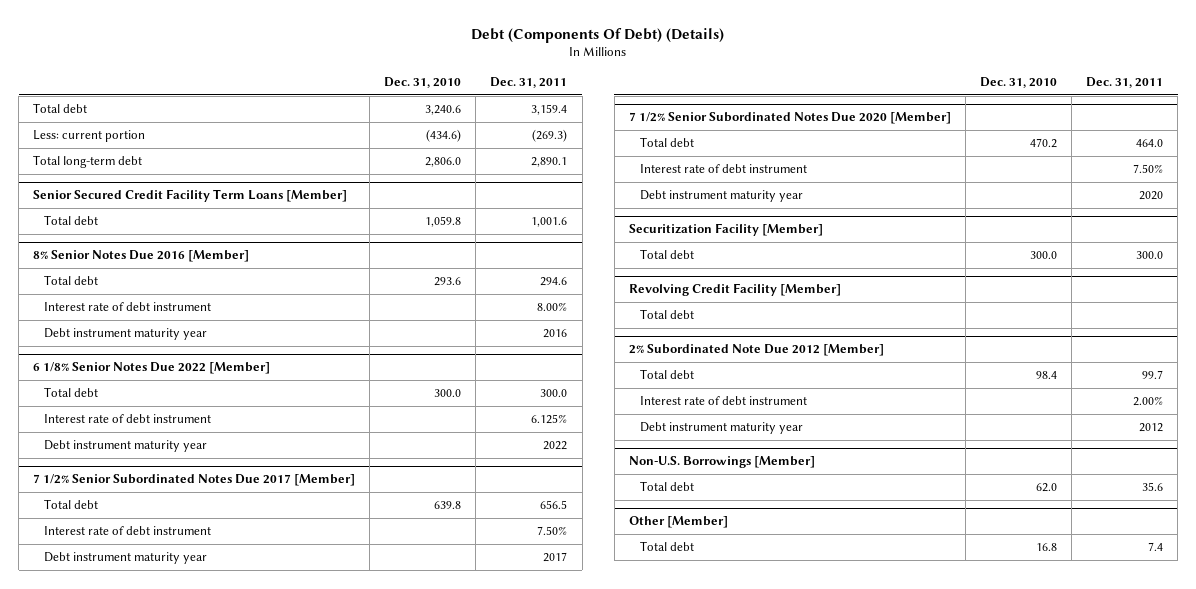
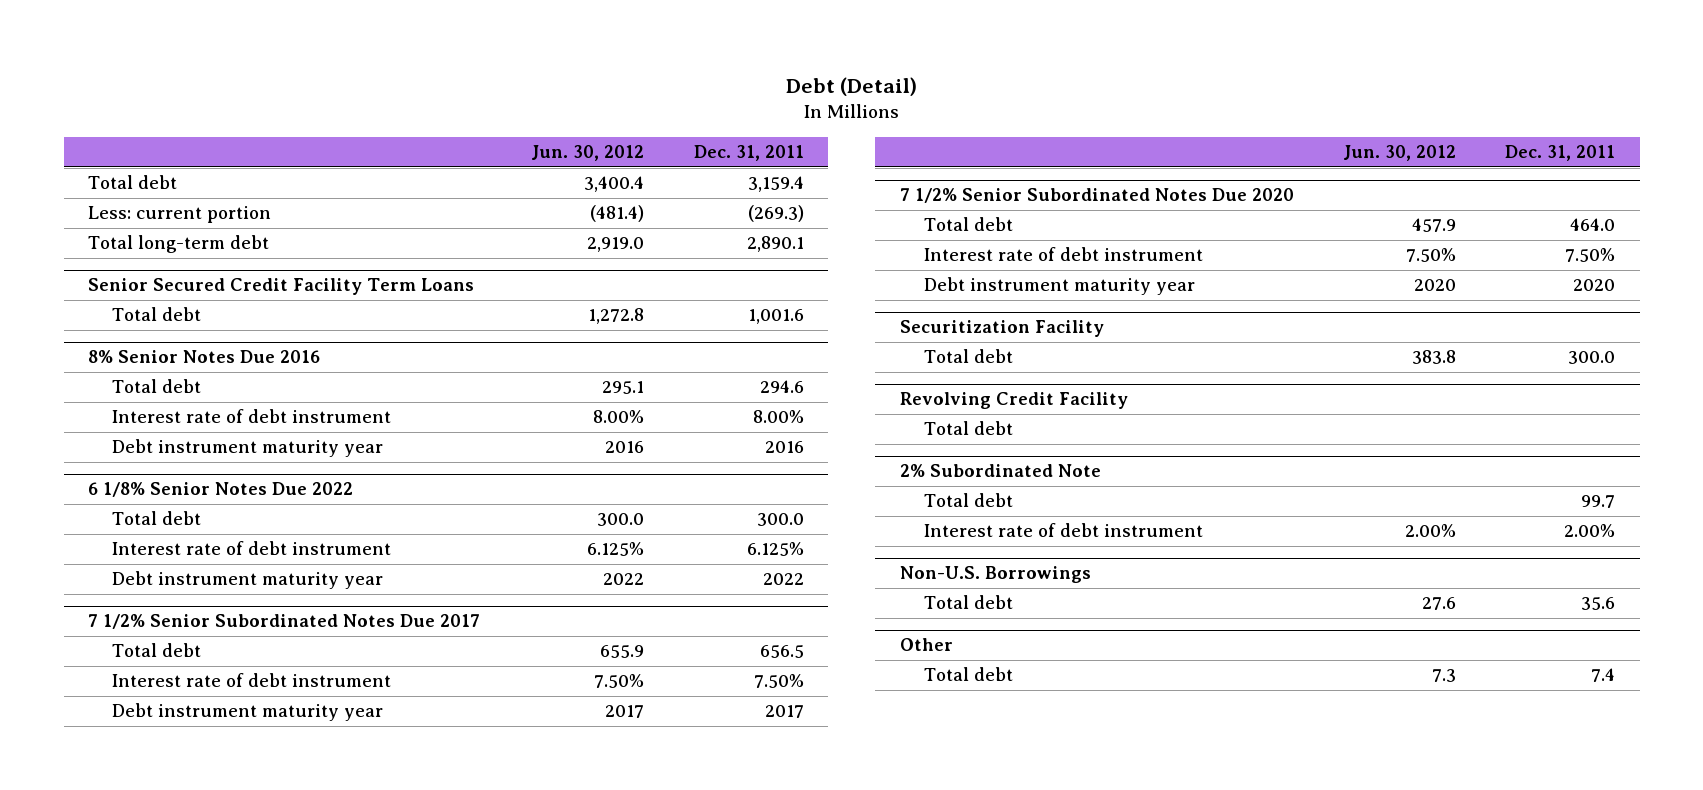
- Debt (Components Of Debt) (Details)
+ Debt (Detail)
- | Dec. 31, 2010 | Dec. 31, 2011
+ | Jun. 30, 2012 | Dec. 31, 2011
- Senior Secured Credit Facility Term Loans [Member]
+ Senior Secured Credit Facility Term Loans
- 8% Senior Notes Due 2016 [Member]
+ 8% Senior Notes Due 2016
- 6 1/8% Senior Notes Due 2022 [Member]
+ 6 1/8% Senior Notes Due 2022
- 7 1/2% Senior Subordinated Notes Due 2017 [Member]
+ 7 1/2% Senior Subordinated Notes Due 2017
- 7 1/2% Senior Subordinated Notes Due 2020 [Member]
+ 7 1/2% Senior Subordinated Notes Due 2020
- Securitization Facility [Member]
+ Securitization Facility
- Revolving Credit Facility [Member]
+ Revolving Credit Facility
- 2% Subordinated Note Due 2012 [Member]
+ 2% Subordinated Note
- Debt instrument maturity year | | 2012
- Non-U.S. Borrowings [Member]
+ Non-U.S. Borrowings
- Other [Member]
+ Other

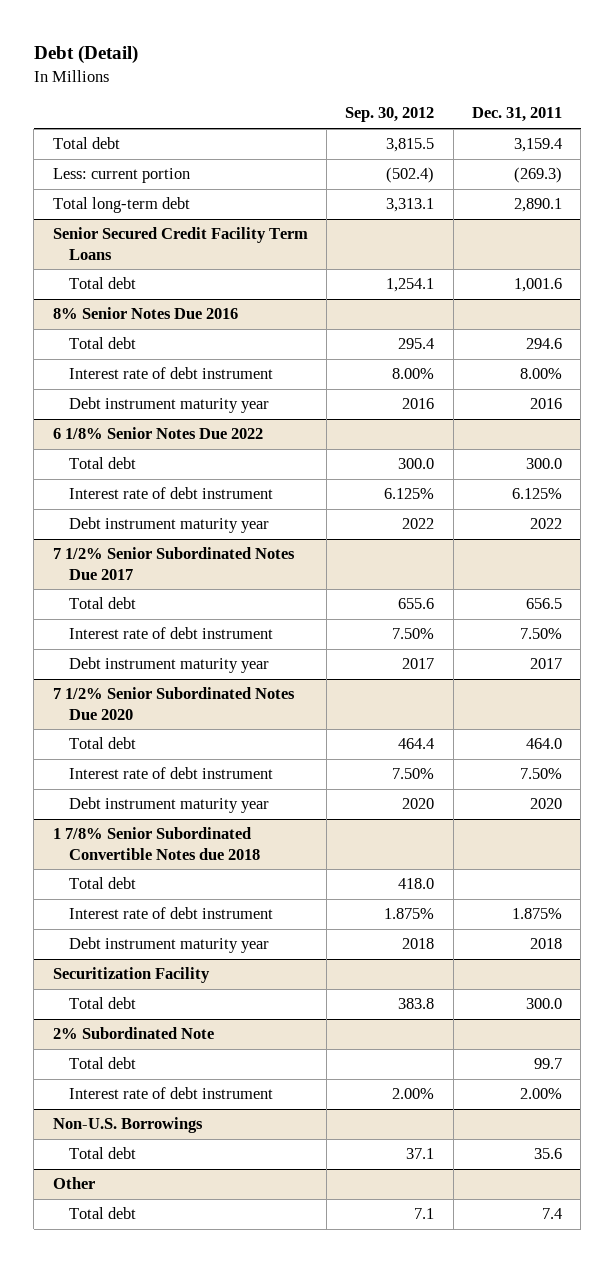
- | Jun. 30, 2012 | Dec. 31, 2011
+ | Sep. 30, 2012 | Dec. 31, 2011
+ 1 7/8% Senior Subordinated Convertible Notes due 2018
+ Total debt | 418.0 |
+ Interest rate of debt instrument | 1.875% | 1.875%
+ Debt instrument maturity year | 2018 | 2018
- Revolving Credit Facility
- Total debt

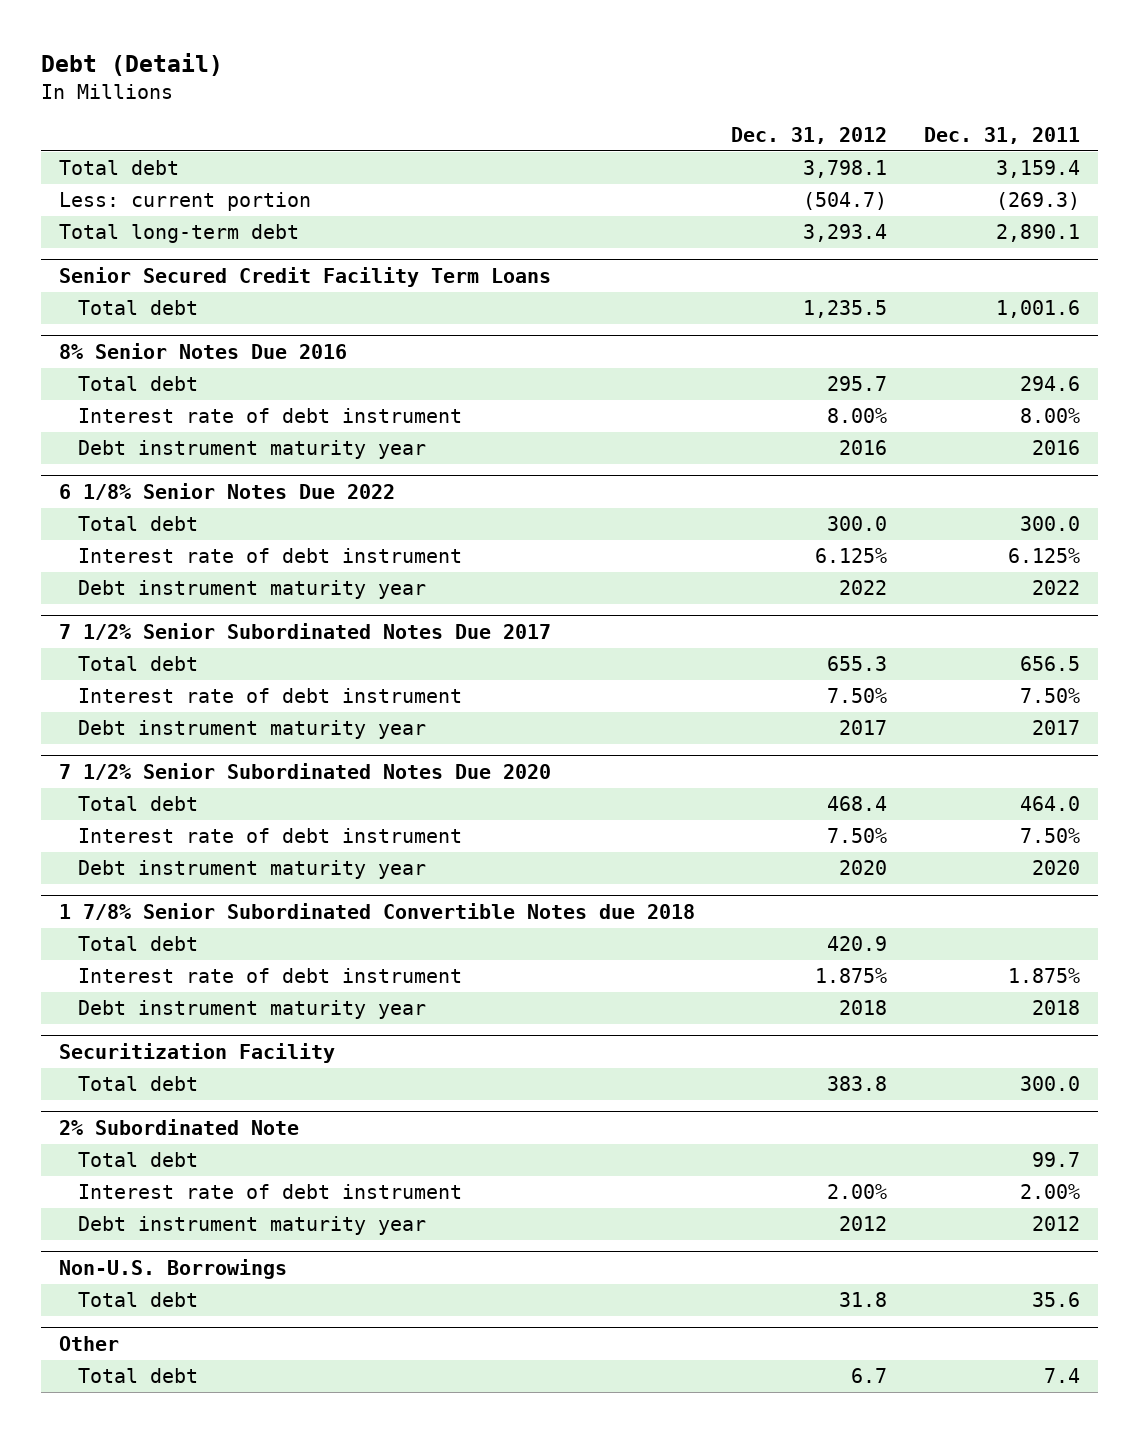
- | Sep. 30, 2012 | Dec. 31, 2011
+ | Dec. 31, 2012 | Dec. 31, 2011
@ 2% Subordinated Note
+ Debt instrument maturity year | 2012 | 2012

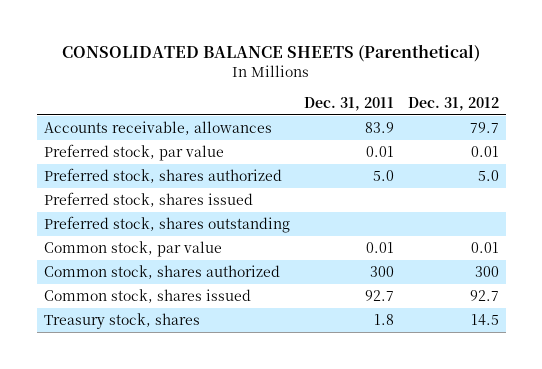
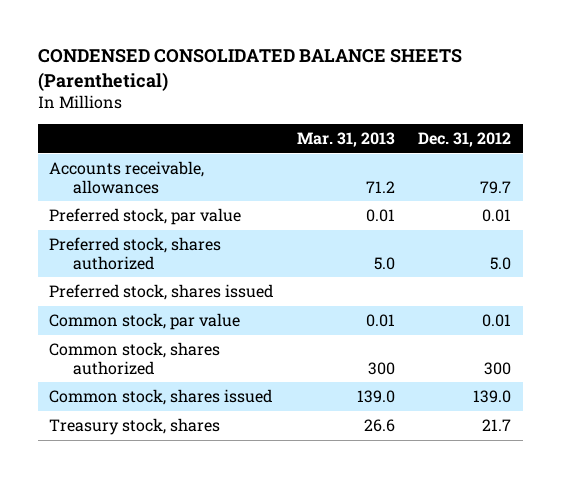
- CONSOLIDATED BALANCE SHEETS (Parenthetical)
+ CONDENSED CONSOLIDATED BALANCE SHEETS (Parenthetical)
- | Dec. 31, 2011 | Dec. 31, 2012
+ | Mar. 31, 2013 | Dec. 31, 2012
- Preferred stock, shares outstanding
- Common stock, shares issued | 92.7 | 92.7
- Treasury stock, shares | 1.8 | 14.5
+ Common stock, shares issued | 139.0 | 139.0
+ Treasury stock, shares | 26.6 | 21.7

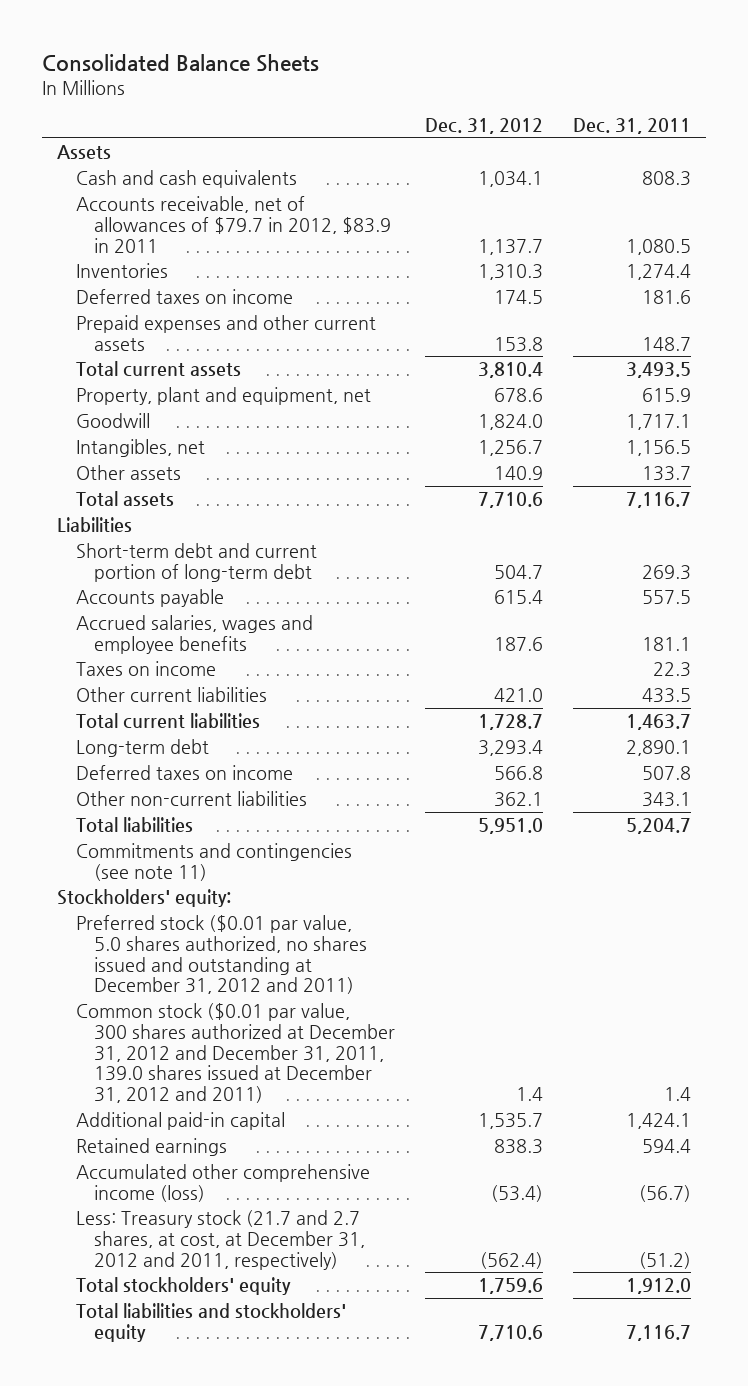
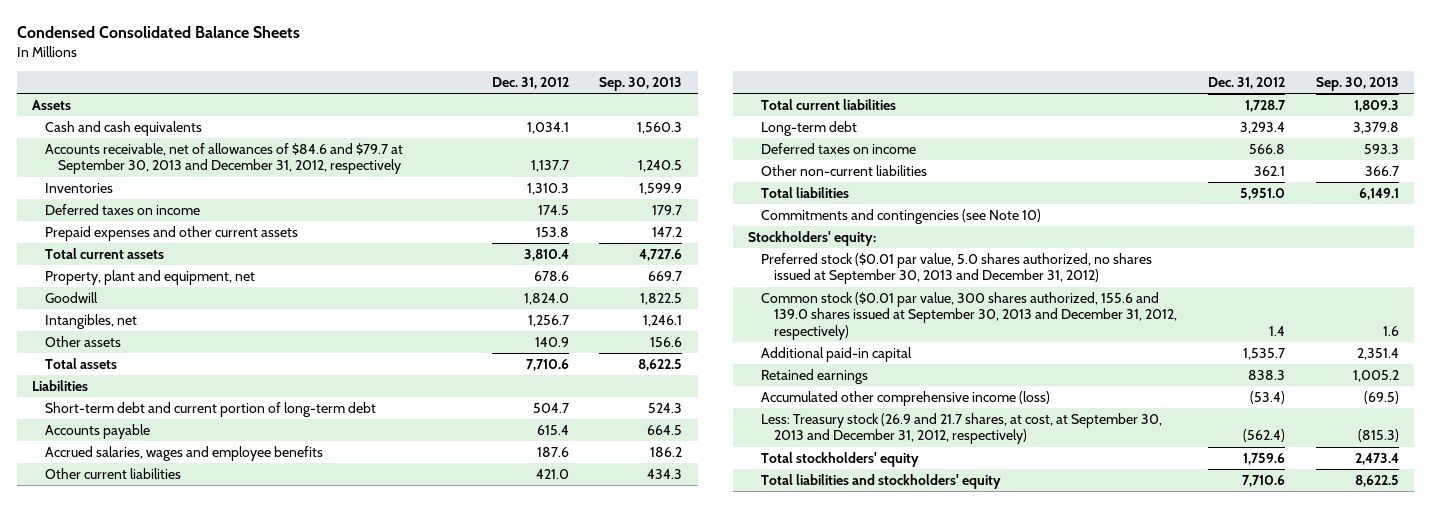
- Consolidated Balance Sheets
+ Condensed Consolidated Balance Sheets
- | Dec. 31, 2012 | Dec. 31, 2011
+ | Dec. 31, 2012 | Sep. 30, 2013
- Accounts receivable, net of allowances of $79.7 in 2012, $83.9 in 2011 | 1,137.7 | 1,080.5
+ Accounts receivable, net of allowances of $84.6 and $79.7 at September 30, 2013 and December 31, 2012, respectively | 1,137.7 | 1,240.5
- Taxes on income | | 22.3
- Commitments and contingencies (see note 11)
+ Commitments and contingencies (see Note 10)
- Preferred stock ($0.01 par value, 5.0 shares authorized, no shares issued and outstanding at December 31, 2012 and 2011)
- Common stock ($0.01 par value, 300 shares authorized at December 31, 2012 and December 31, 2011, 139.0 shares issued at December 31, 2012 and 2011) | 1.4 | 1.4
+ Preferred stock ($0.01 par value, 5.0 shares authorized, no shares issued at September 30, 2013 and December 31, 2012)
+ Common stock ($0.01 par value, 300 shares authorized, 155.6 and 139.0 shares issued at September 30, 2013 and December 31, 2012, respectively) | 1.4 | 1.6
- Less: Treasury stock (21.7 and 2.7 shares, at cost, at December 31, 2012 and 2011, respectively) | (562.4) | (51.2)
+ Less: Treasury stock (26.9 and 21.7 shares, at cost, at September 30, 2013 and December 31, 2012, respectively) | (562.4) | (815.3)

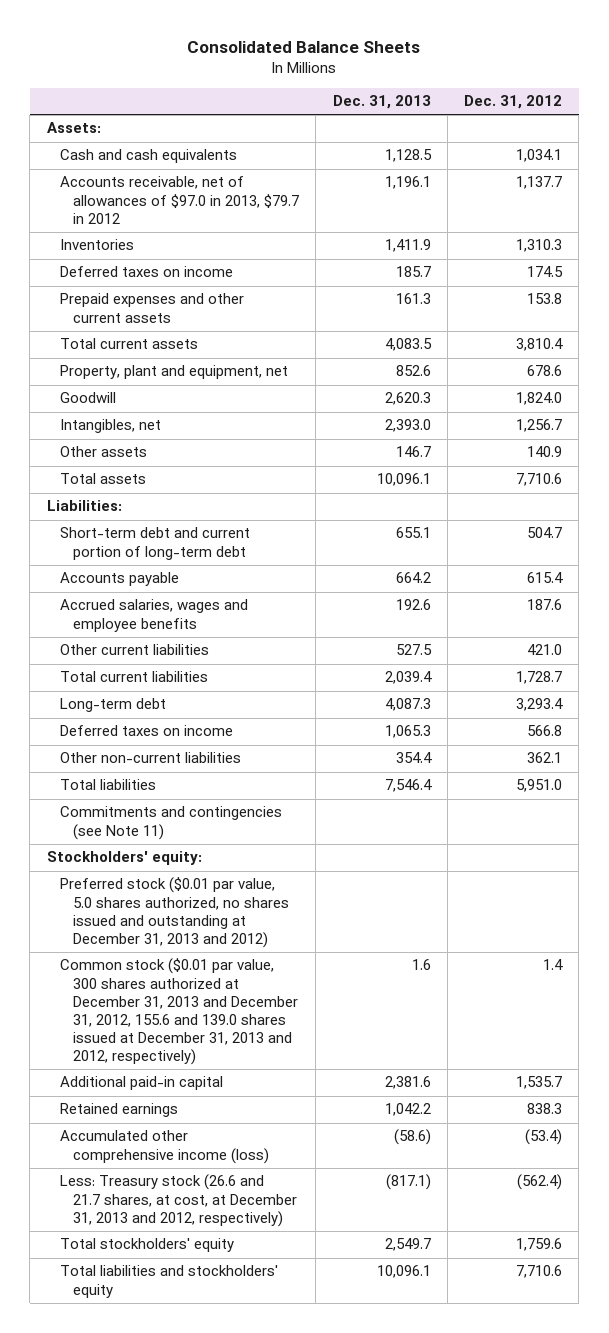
- Condensed Consolidated Balance Sheets
+ Consolidated Balance Sheets
- | Dec. 31, 2012 | Sep. 30, 2013
+ | Dec. 31, 2013 | Dec. 31, 2012
- Assets
+ Assets:
- Accounts receivable, net of allowances of $84.6 and $79.7 at September 30, 2013 and December 31, 2012, respectively | 1,137.7 | 1,240.5
+ Accounts receivable, net of allowances of $97.0 in 2013, $79.7 in 2012 | 1,196.1 | 1,137.7
- Liabilities
+ Liabilities:
- Commitments and contingencies (see Note 10)
+ Commitments and contingencies (see Note 11)
- Preferred stock ($0.01 par value, 5.0 shares authorized, no shares issued at September 30, 2013 and December 31, 2012)
- Common stock ($0.01 par value, 300 shares authorized, 155.6 and 139.0 shares issued at September 30, 2013 and December 31, 2012, respectively) | 1.4 | 1.6
+ Preferred stock ($0.01 par value, 5.0 shares authorized, no shares issued and outstanding at December 31, 2013 and 2012)
+ Common stock ($0.01 par value, 300 shares authorized at December 31, 2013 and December 31, 2012, 155.6 and 139.0 shares issued at December 31, 2013 and 2012, respectively) | 1.6 | 1.4
- Less: Treasury stock (26.9 and 21.7 shares, at cost, at September 30, 2013 and December 31, 2012, respectively) | (562.4) | (815.3)
+ Less: Treasury stock (26.6 and 21.7 shares, at cost, at December 31, 2013 and 2012, respectively) | (817.1) | (562.4)

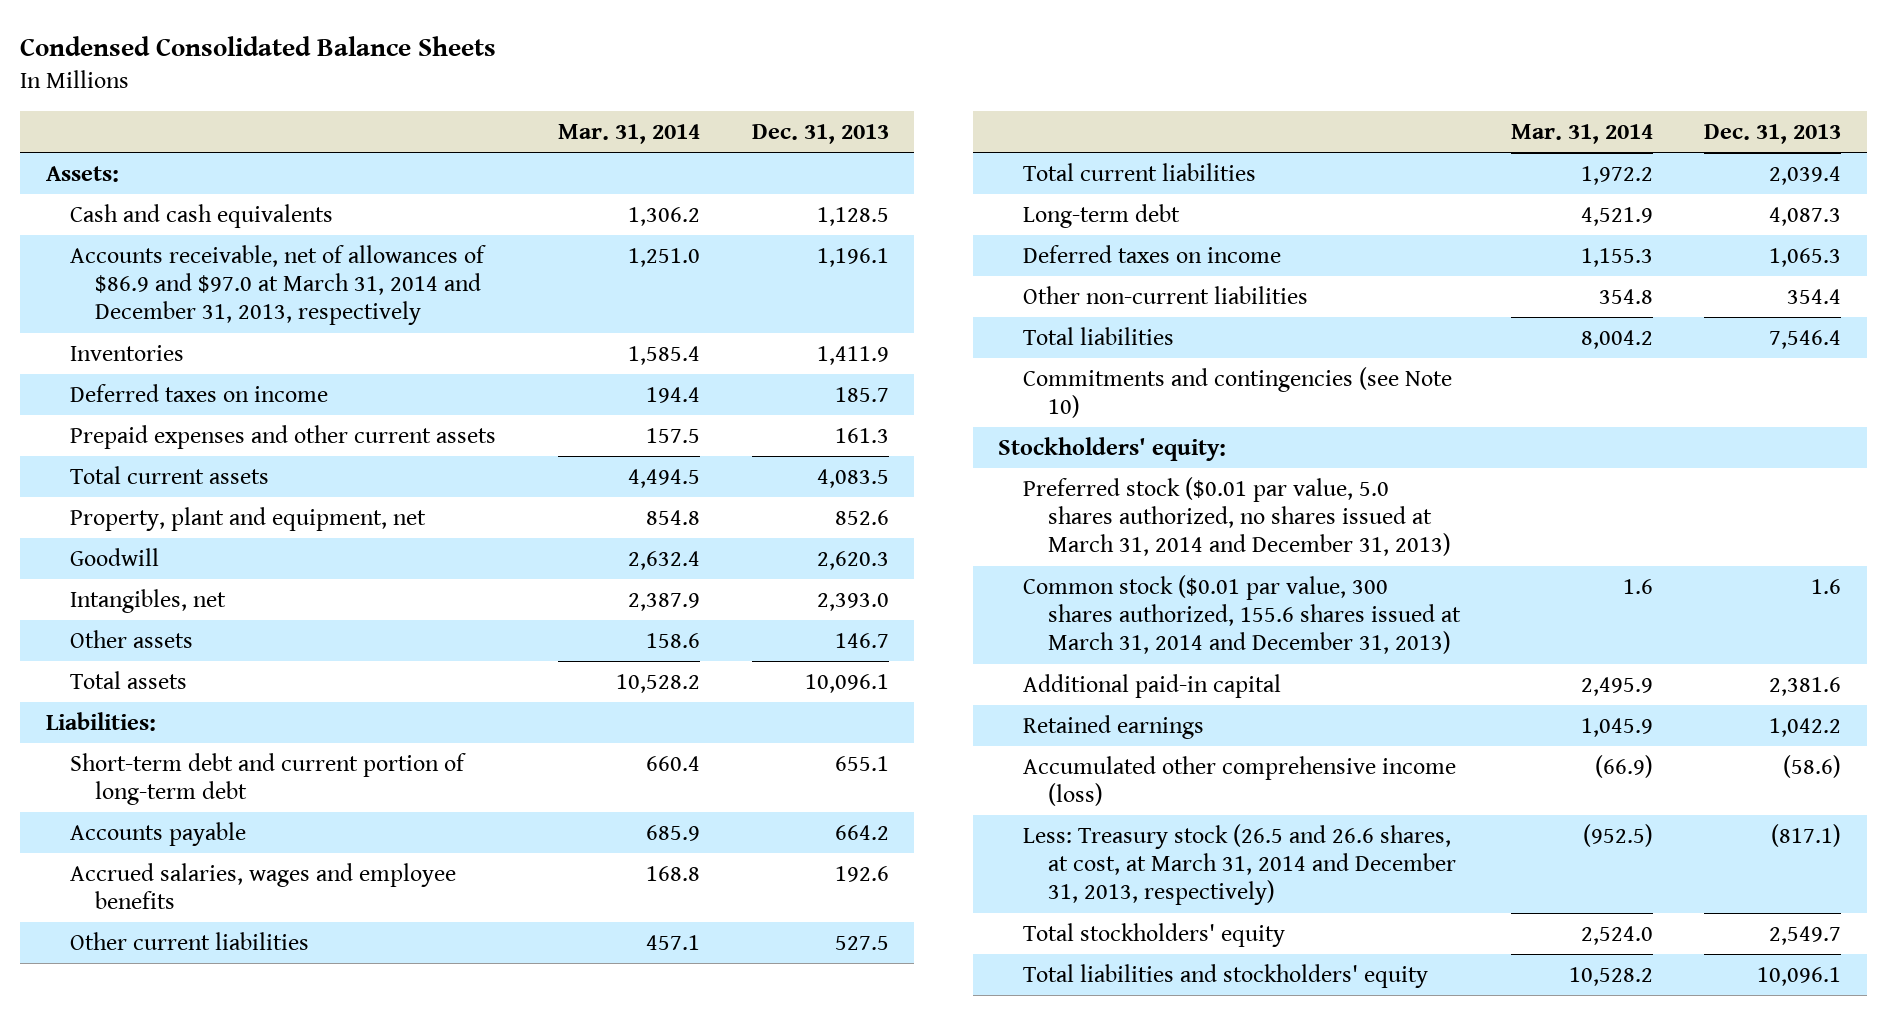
- Consolidated Balance Sheets
+ Condensed Consolidated Balance Sheets
- | Dec. 31, 2013 | Dec. 31, 2012
+ | Mar. 31, 2014 | Dec. 31, 2013
- Accounts receivable, net of allowances of $97.0 in 2013, $79.7 in 2012 | 1,196.1 | 1,137.7
+ Accounts receivable, net of allowances of $86.9 and $97.0 at March 31, 2014 and December 31, 2013, respectively | 1,251.0 | 1,196.1
- Commitments and contingencies (see Note 11)
+ Commitments and contingencies (see Note 10)
- Preferred stock ($0.01 par value, 5.0 shares authorized, no shares issued and outstanding at December 31, 2013 and 2012)
- Common stock ($0.01 par value, 300 shares authorized at December 31, 2013 and December 31, 2012, 155.6 and 139.0 shares issued at December 31, 2013 and 2012, respectively) | 1.6 | 1.4
+ Preferred stock ($0.01 par value, 5.0 shares authorized, no shares issued at March 31, 2014 and December 31, 2013)
+ Common stock ($0.01 par value, 300 shares authorized, 155.6 shares issued at March 31, 2014 and December 31, 2013) | 1.6 | 1.6
- Less: Treasury stock (26.6 and 21.7 shares, at cost, at December 31, 2013 and 2012, respectively) | (817.1) | (562.4)
+ Less: Treasury stock (26.5 and 26.6 shares, at cost, at March 31, 2014 and December 31, 2013, respectively) | (952.5) | (817.1)

